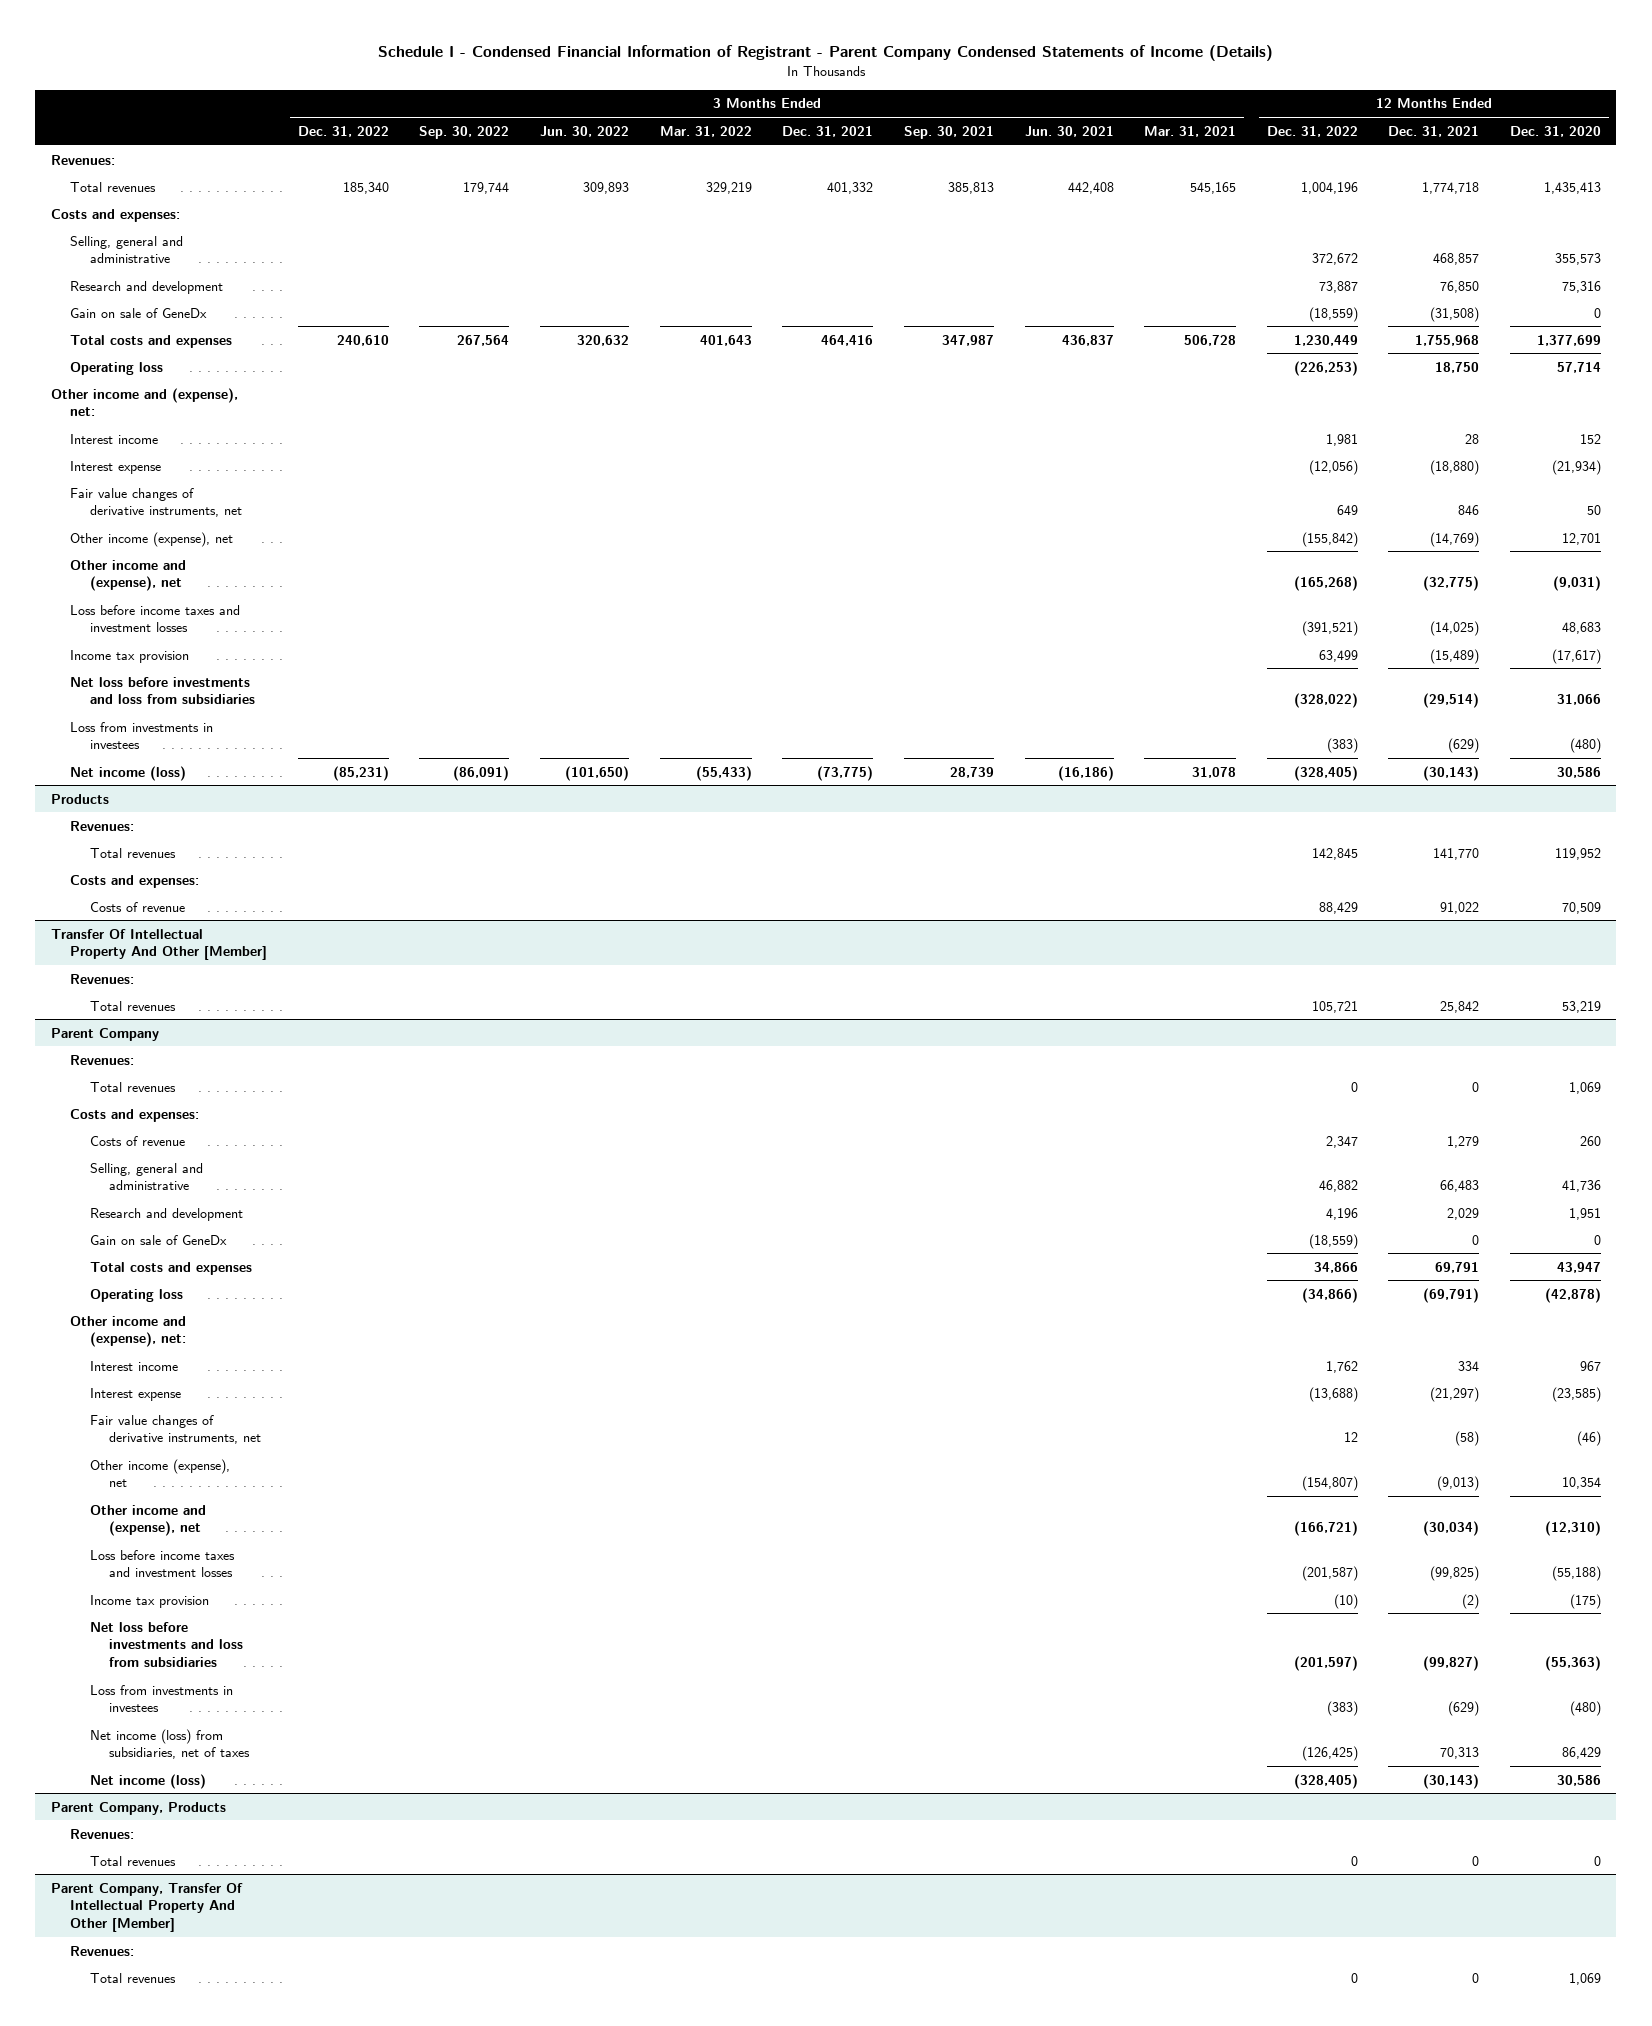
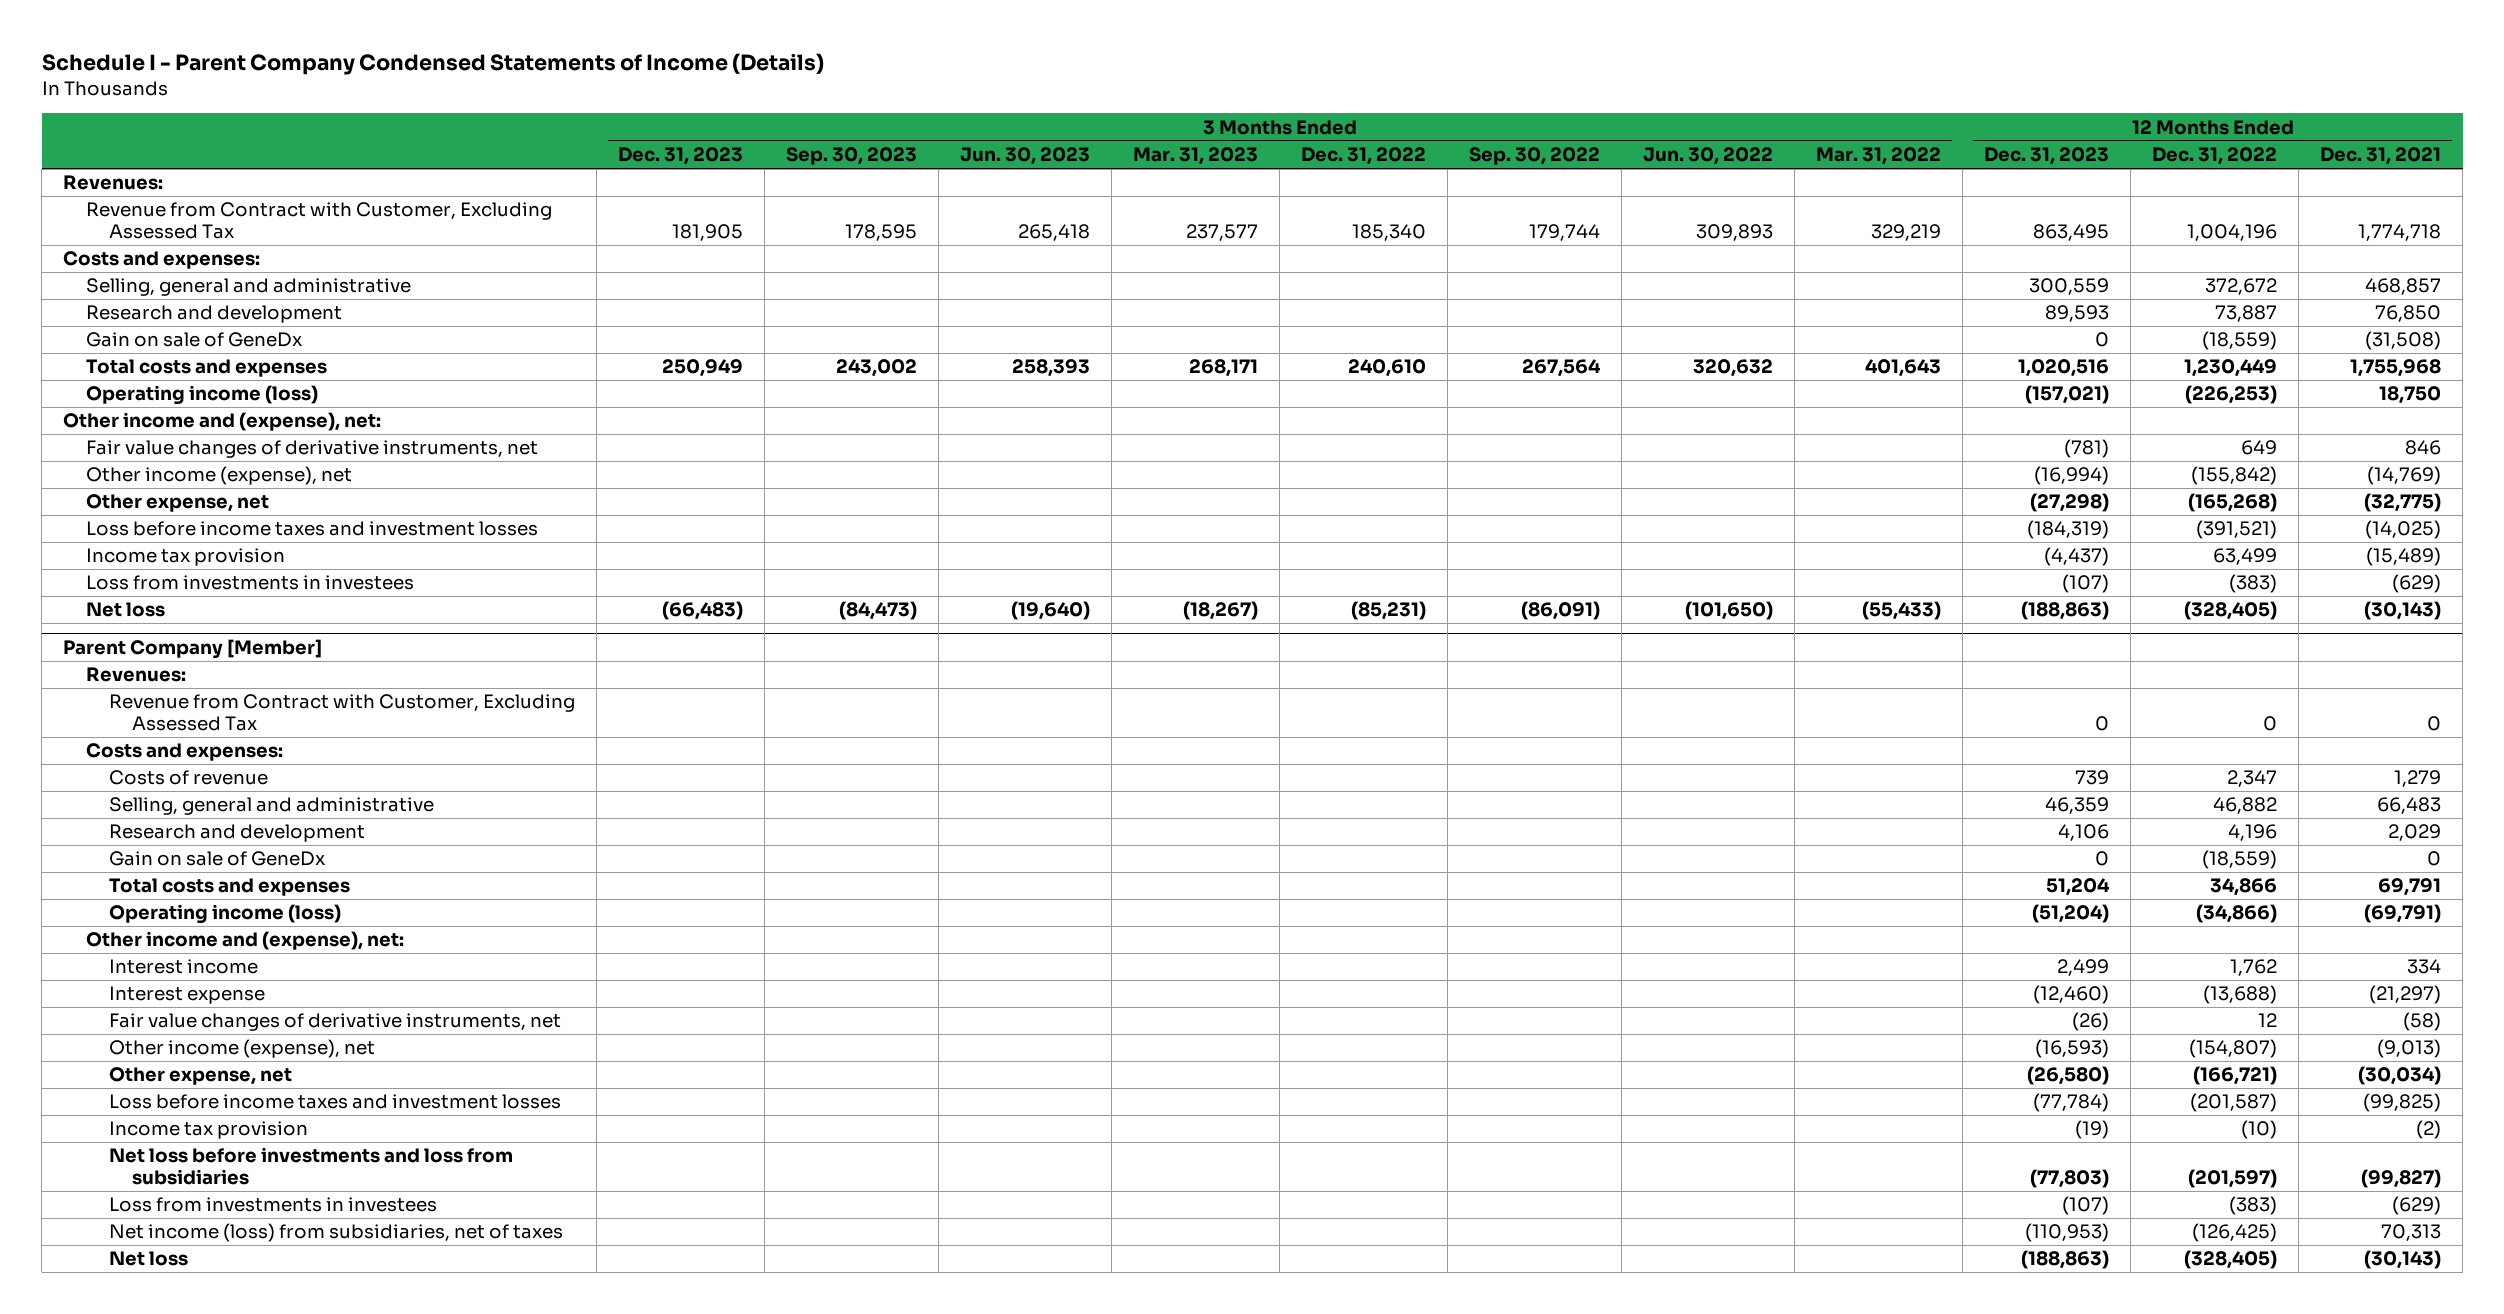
- Schedule I - Condensed Financial Information of Registrant - Parent Company Condensed Statements of Income (Details)
+ Schedule I - Parent Company Condensed Statements of Income (Details)
- | 3 Months Ended Dec. 31, 2022 | 3 Months Ended Sep. 30, 2022 | 3 Months Ended Jun. 30, 2022 | 3 Months Ended Mar. 31, 2022 | 3 Months Ended Dec. 31, 2021 | 3 Months Ended Sep. 30, 2021 | 3 Months Ended Jun. 30, 2021 | 3 Months Ended Mar. 31, 2021 | 12 Months Ended Dec. 31, 2022 | 12 Months Ended Dec. 31, 2021 | 12 Months Ended Dec. 31, 2020
+ | 3 Months Ended Dec. 31, 2023 | 3 Months Ended Sep. 30, 2023 | 3 Months Ended Jun. 30, 2023 | 3 Months Ended Mar. 31, 2023 | 3 Months Ended Dec. 31, 2022 | 3 Months Ended Sep. 30, 2022 | 3 Months Ended Jun. 30, 2022 | 3 Months Ended Mar. 31, 2022 | 12 Months Ended Dec. 31, 2023 | 12 Months Ended Dec. 31, 2022 | 12 Months Ended Dec. 31, 2021
- Total revenues | 185,340 | 179,744 | 309,893 | 329,219 | 401,332 | 385,813 | 442,408 | 545,165 | 1,004,196 | 1,774,718 | 1,435,413
+ Revenue from Contract with Customer, Excluding Assessed Tax | 181,905 | 178,595 | 265,418 | 237,577 | 185,340 | 179,744 | 309,893 | 329,219 | 863,495 | 1,004,196 | 1,774,718
- Operating loss | | | | | | | | | (226,253) | 18,750 | 57,714
+ Operating income (loss) | | | | | | | | | (157,021) | (226,253) | 18,750
- Interest income | | | | | | | | | 1,981 | 28 | 152
- Interest expense | | | | | | | | | (12,056) | (18,880) | (21,934)
- Other income and (expense), net | | | | | | | | | (165,268) | (32,775) | (9,031)
+ Other expense, net | | | | | | | | | (27,298) | (165,268) | (32,775)
- Net loss before investments and loss from subsidiaries | | | | | | | | | (328,022) | (29,514) | 31,066
- Net income (loss) | (85,231) | (86,091) | (101,650) | (55,433) | (73,775) | 28,739 | (16,186) | 31,078 | (328,405) | (30,143) | 30,586
- Products
- Revenues:
- Total revenues | | | | | | | | | 142,845 | 141,770 | 119,952
- Costs and expenses:
- Costs of revenue | | | | | | | | | 88,429 | 91,022 | 70,509
- Transfer Of Intellectual Property And Other [Member]
- Revenues:
- Total revenues | | | | | | | | | 105,721 | 25,842 | 53,219
- Parent Company
+ Net loss | (66,483) | (84,473) | (19,640) | (18,267) | (85,231) | (86,091) | (101,650) | (55,433) | (188,863) | (328,405) | (30,143)
+ Parent Company [Member]
- Total revenues | | | | | | | | | 0 | 0 | 1,069
+ Revenue from Contract with Customer, Excluding Assessed Tax | | | | | | | | | 0 | 0 | 0
- Operating loss | | | | | | | | | (34,866) | (69,791) | (42,878)
+ Operating income (loss) | | | | | | | | | (51,204) | (34,866) | (69,791)
- Other income and (expense), net | | | | | | | | | (166,721) | (30,034) | (12,310)
+ Other expense, net | | | | | | | | | (26,580) | (166,721) | (30,034)
- Net income (loss) | | | | | | | | | (328,405) | (30,143) | 30,586
- Parent Company, Products
- Revenues:
- Total revenues | | | | | | | | | 0 | 0 | 0
- Parent Company, Transfer Of Intellectual Property And Other [Member]
- Revenues:
- Total revenues | | | | | | | | | 0 | 0 | 1,069
+ Net loss | | | | | | | | | (188,863) | (328,405) | (30,143)

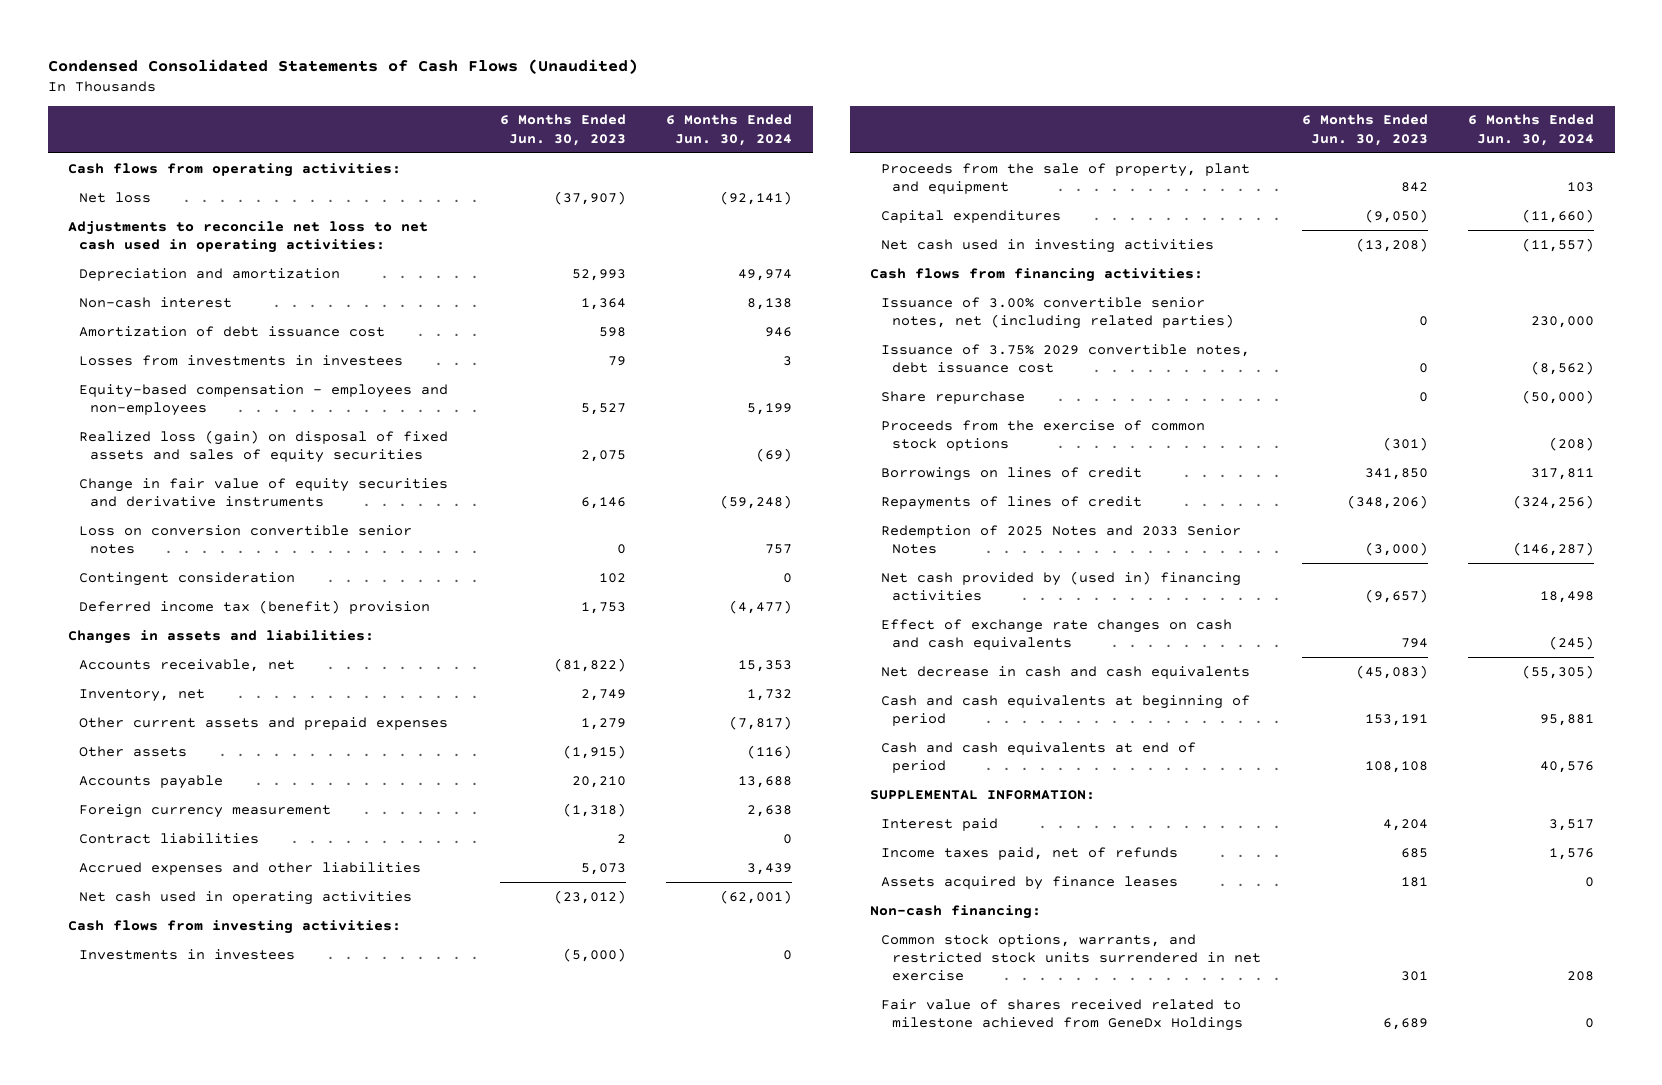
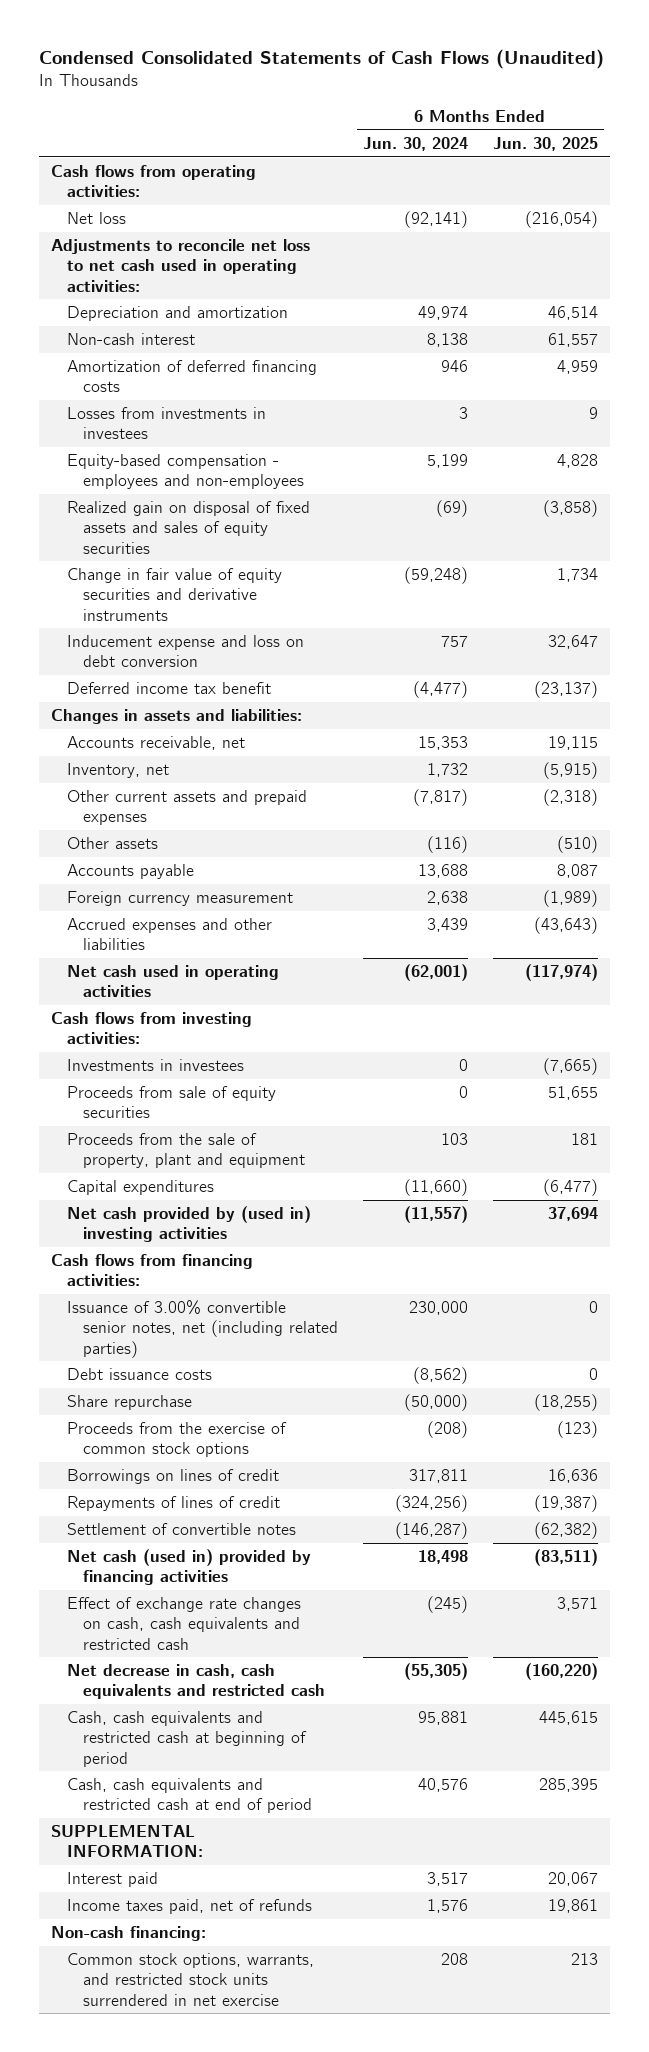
- | 6 Months Ended Jun. 30, 2023 | 6 Months Ended Jun. 30, 2024
+ | 6 Months Ended Jun. 30, 2024 | 6 Months Ended Jun. 30, 2025
- Amortization of debt issuance cost | 598 | 946
+ Amortization of deferred financing costs | 946 | 4,959
- Realized loss (gain) on disposal of fixed assets and sales of equity securities | 2,075 | (69)
+ Realized gain on disposal of fixed assets and sales of equity securities | (69) | (3,858)
- Loss on conversion convertible senior notes | 0 | 757
- Contingent consideration | 102 | 0
- Deferred income tax (benefit) provision | 1,753 | (4,477)
+ Inducement expense and loss on debt conversion | 757 | 32,647
+ Deferred income tax benefit | (4,477) | (23,137)
- Contract liabilities | 2 | 0
+ Proceeds from sale of equity securities | 0 | 51,655
- Net cash used in investing activities | (13,208) | (11,557)
+ Net cash provided by (used in) investing activities | (11,557) | 37,694
- Issuance of 3.75% 2029 convertible notes, debt issuance cost | 0 | (8,562)
+ Debt issuance costs | (8,562) | 0
- Redemption of 2025 Notes and 2033 Senior Notes | (3,000) | (146,287)
- Net cash provided by (used in) financing activities | (9,657) | 18,498
- Effect of exchange rate changes on cash and cash equivalents | 794 | (245)
- Net decrease in cash and cash equivalents | (45,083) | (55,305)
- Cash and cash equivalents at beginning of period | 153,191 | 95,881
- Cash and cash equivalents at end of period | 108,108 | 40,576
+ Settlement of convertible notes | (146,287) | (62,382)
+ Net cash (used in) provided by financing activities | 18,498 | (83,511)
+ Effect of exchange rate changes on cash, cash equivalents and restricted cash | (245) | 3,571
+ Net decrease in cash, cash equivalents and restricted cash | (55,305) | (160,220)
+ Cash, cash equivalents and restricted cash at beginning of period | 95,881 | 445,615
+ Cash, cash equivalents and restricted cash at end of period | 40,576 | 285,395
- Assets acquired by finance leases | 181 | 0
- Fair value of shares received related to milestone achieved from GeneDx Holdings | 6,689 | 0

